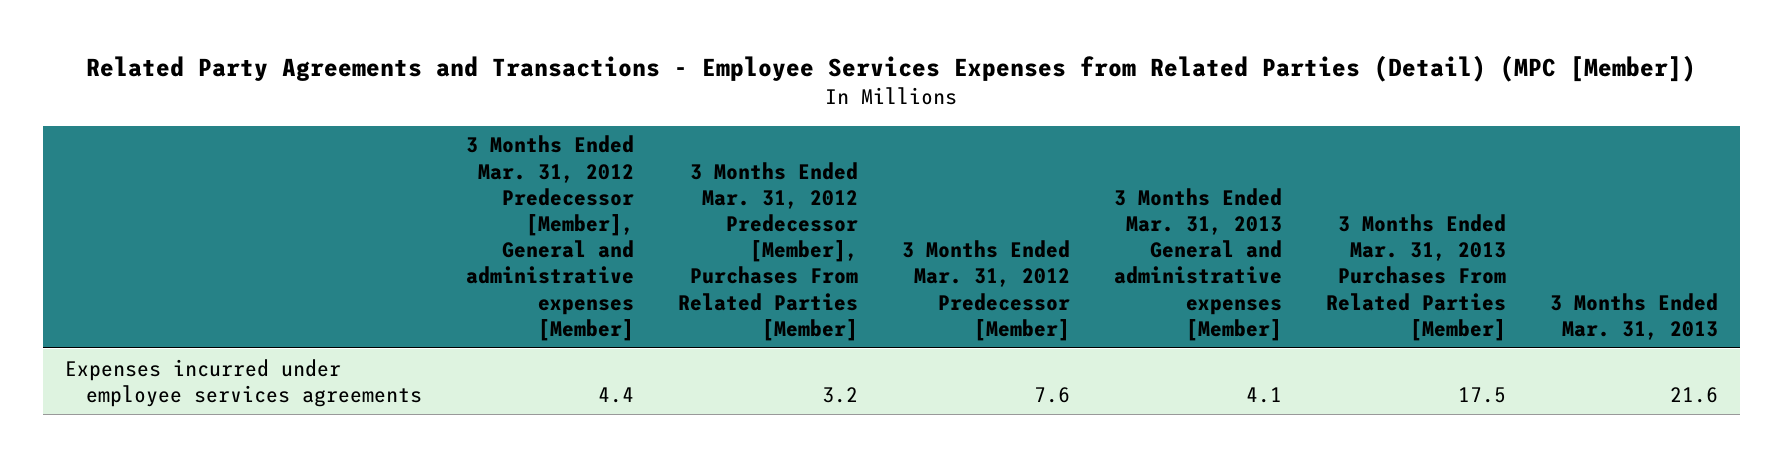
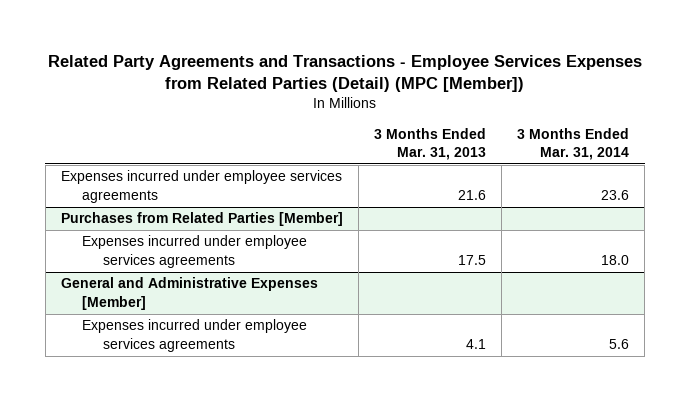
- | 3 Months Ended Mar. 31, 2012 Predecessor [Member], General and administrative expenses [Member] | 3 Months Ended Mar. 31, 2012 Predecessor [Member], Purchases From Related Parties [Member] | 3 Months Ended Mar. 31, 2012 Predecessor [Member] | 3 Months Ended Mar. 31, 2013 General and administrative expenses [Member] | 3 Months Ended Mar. 31, 2013 Purchases From Related Parties [Member] | 3 Months Ended Mar. 31, 2013
+ | 3 Months Ended Mar. 31, 2013 | 3 Months Ended Mar. 31, 2014
+ Purchases from Related Parties [Member]
+ Expenses incurred under employee services agreements | 17.5 | 18.0
+ General and Administrative Expenses [Member]
+ Expenses incurred under employee services agreements | 4.1 | 5.6

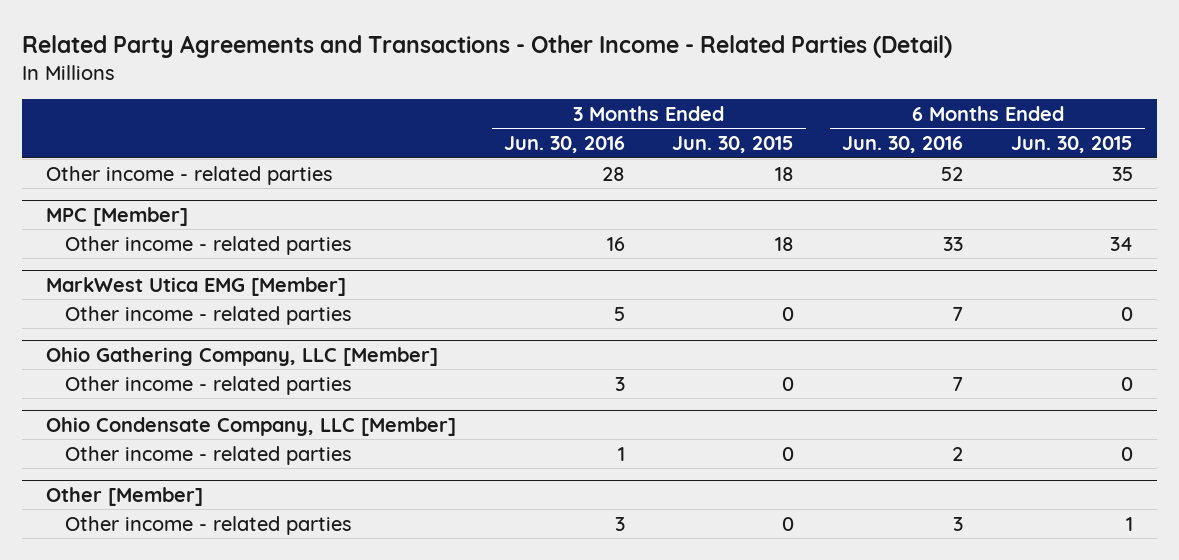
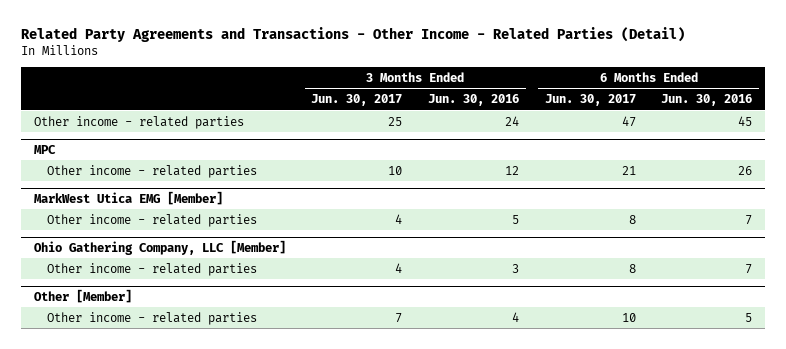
- | 3 Months Ended Jun. 30, 2016 | 3 Months Ended Jun. 30, 2015 | 6 Months Ended Jun. 30, 2016 | 6 Months Ended Jun. 30, 2015
+ | 3 Months Ended Jun. 30, 2017 | 3 Months Ended Jun. 30, 2016 | 6 Months Ended Jun. 30, 2017 | 6 Months Ended Jun. 30, 2016
- Other income - related parties | 28 | 18 | 52 | 35
- MPC [Member]
- Other income - related parties | 16 | 18 | 33 | 34
+ Other income - related parties | 25 | 24 | 47 | 45
+ MPC
+ Other income - related parties | 10 | 12 | 21 | 26
- Ohio Condensate Company, LLC [Member]
- Other income - related parties | 1 | 0 | 2 | 0
@ Other [Member]
- Other income - related parties | 3 | 0 | 3 | 1
+ Other income - related parties | 7 | 4 | 10 | 5

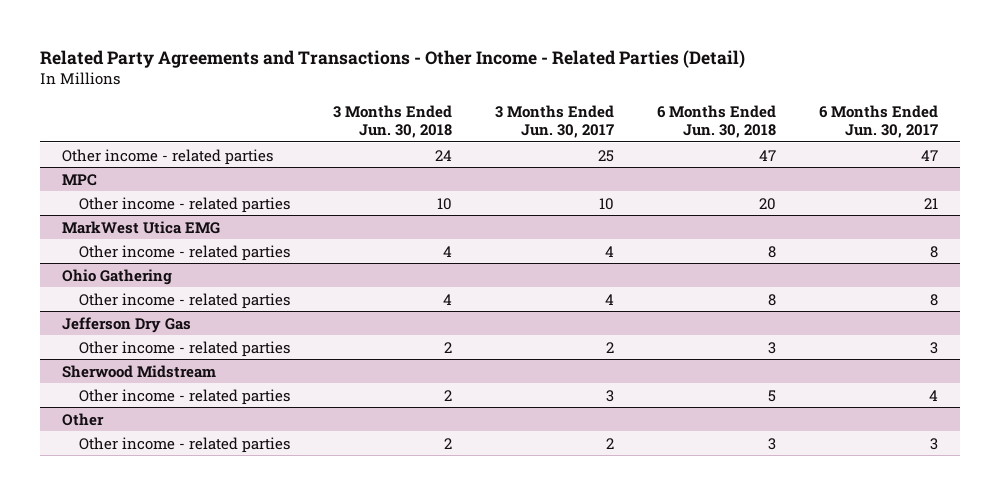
- | 3 Months Ended Jun. 30, 2017 | 3 Months Ended Jun. 30, 2016 | 6 Months Ended Jun. 30, 2017 | 6 Months Ended Jun. 30, 2016
+ | 3 Months Ended Jun. 30, 2018 | 3 Months Ended Jun. 30, 2017 | 6 Months Ended Jun. 30, 2018 | 6 Months Ended Jun. 30, 2017
- MarkWest Utica EMG [Member]
+ MarkWest Utica EMG
- Ohio Gathering Company, LLC [Member]
+ Ohio Gathering
- Other [Member]
- Other income - related parties | 7 | 4 | 10 | 5
+ Jefferson Dry Gas
+ Other income - related parties | 2 | 2 | 3 | 3
+ Sherwood Midstream
+ Other income - related parties | 2 | 3 | 5 | 4
+ Other
+ Other income - related parties | 2 | 2 | 3 | 3

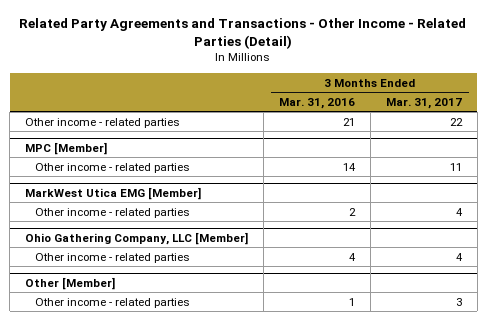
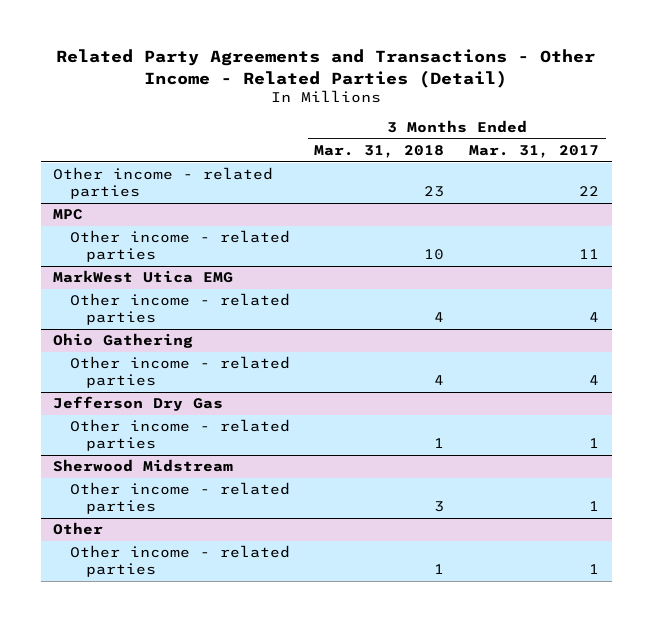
- | 3 Months Ended Mar. 31, 2016 | 3 Months Ended Mar. 31, 2017
+ | 3 Months Ended Mar. 31, 2018 | 3 Months Ended Mar. 31, 2017
- MPC [Member]
+ MPC
- MarkWest Utica EMG [Member]
+ MarkWest Utica EMG
- Ohio Gathering Company, LLC [Member]
+ Ohio Gathering
- Other [Member]
- Other income - related parties | 1 | 3
+ Jefferson Dry Gas
+ Other income - related parties | 1 | 1
+ Sherwood Midstream
+ Other income - related parties | 3 | 1
+ Other
+ Other income - related parties | 1 | 1

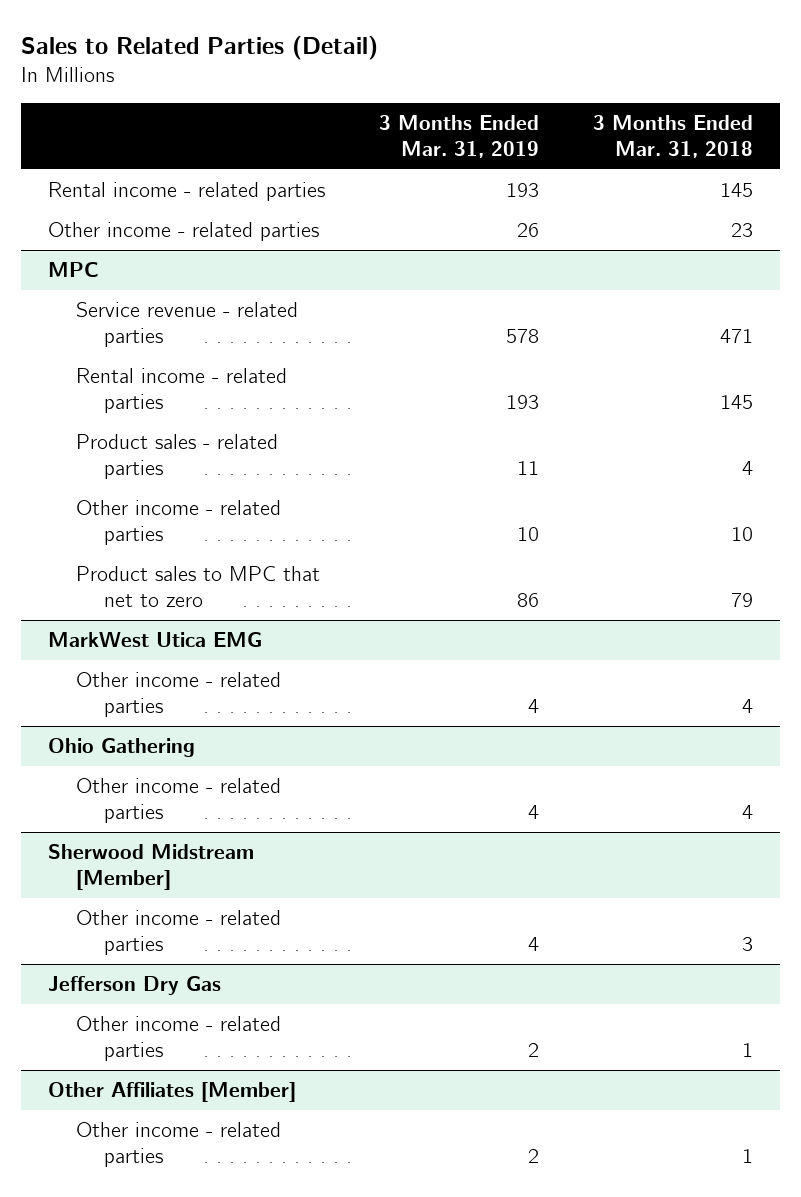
- Related Party Agreements and Transactions - Other Income - Related Parties (Detail)
+ Sales to Related Parties (Detail)
- | 3 Months Ended Mar. 31, 2018 | 3 Months Ended Mar. 31, 2017
+ | 3 Months Ended Mar. 31, 2019 | 3 Months Ended Mar. 31, 2018
+ Rental income - related parties | 193 | 145
@ MPC
+ Service revenue - related parties | 578 | 471
+ Rental income - related parties | 193 | 145
+ Product sales - related parties | 11 | 4
+ Product sales to MPC that net to zero | 86 | 79
+ Sherwood Midstream [Member]
+ Other income - related parties | 4 | 3
- Sherwood Midstream
- Other income - related parties | 3 | 1
- Other
+ Other Affiliates [Member]

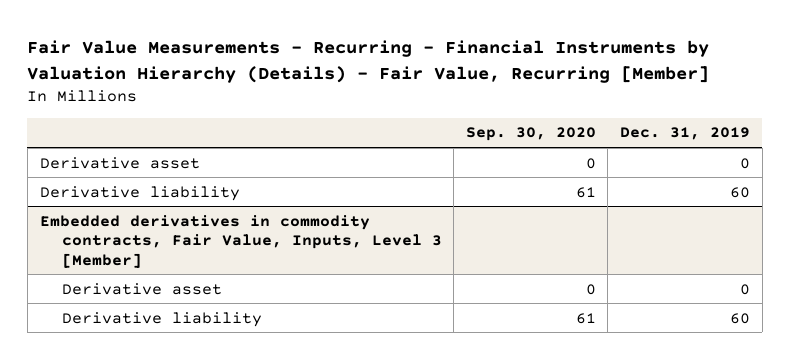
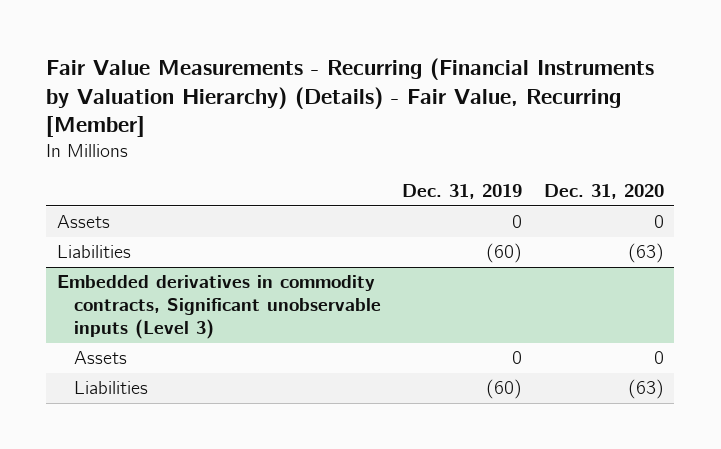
- Fair Value Measurements - Recurring - Financial Instruments by Valuation Hierarchy (Details) - Fair Value, Recurring [Member]
+ Fair Value Measurements - Recurring (Financial Instruments by Valuation Hierarchy) (Details) - Fair Value, Recurring [Member]
- | Sep. 30, 2020 | Dec. 31, 2019
+ | Dec. 31, 2019 | Dec. 31, 2020
- Derivative asset | 0 | 0
- Derivative liability | 61 | 60
- Embedded derivatives in commodity contracts, Fair Value, Inputs, Level 3 [Member]
- Derivative asset | 0 | 0
- Derivative liability | 61 | 60
+ Assets | 0 | 0
+ Liabilities | (60) | (63)
+ Embedded derivatives in commodity contracts, Significant unobservable inputs (Level 3)
+ Assets | 0 | 0
+ Liabilities | (60) | (63)

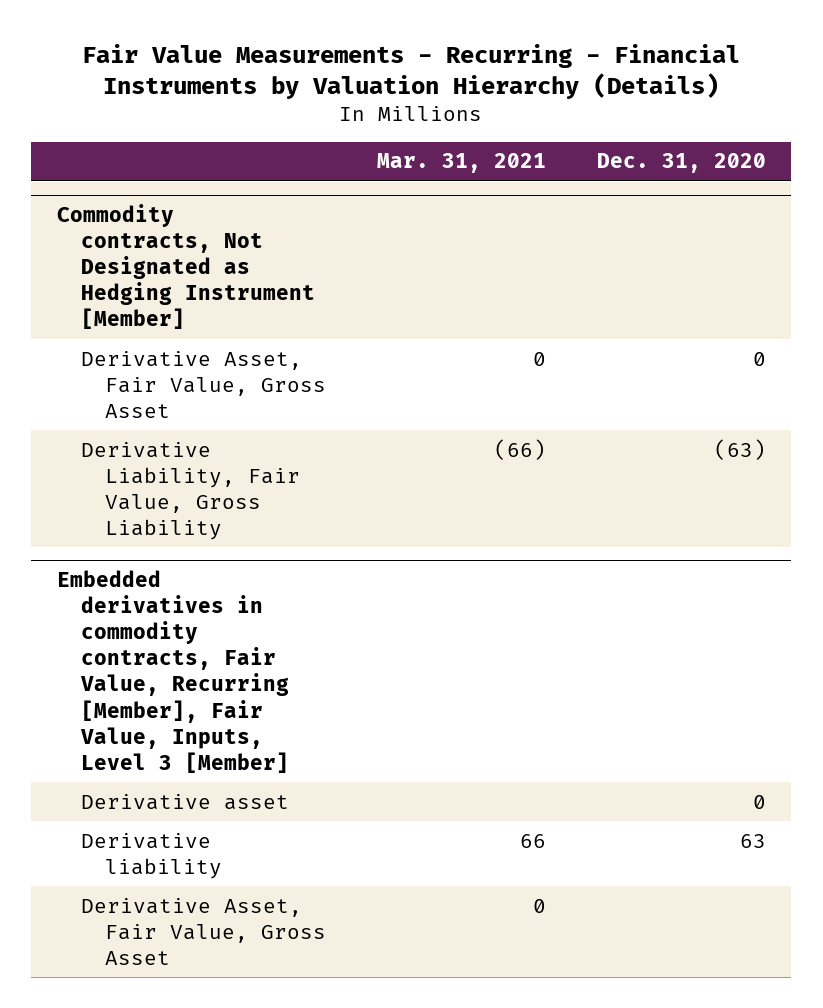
- Fair Value Measurements - Recurring (Financial Instruments by Valuation Hierarchy) (Details) - Fair Value, Recurring [Member]
+ Fair Value Measurements - Recurring - Financial Instruments by Valuation Hierarchy (Details)
- | Dec. 31, 2019 | Dec. 31, 2020
+ | Mar. 31, 2021 | Dec. 31, 2020
- Assets | 0 | 0
- Liabilities | (60) | (63)
- Embedded derivatives in commodity contracts, Significant unobservable inputs (Level 3)
- Assets | 0 | 0
- Liabilities | (60) | (63)
+ Commodity contracts, Not Designated as Hedging Instrument [Member]
+ Derivative Asset, Fair Value, Gross Asset | 0 | 0
+ Derivative Liability, Fair Value, Gross Liability | (66) | (63)
+ Embedded derivatives in commodity contracts, Fair Value, Recurring [Member], Fair Value, Inputs, Level 3 [Member]
+ Derivative asset | | 0
+ Derivative liability | 66 | 63
+ Derivative Asset, Fair Value, Gross Asset | 0 |

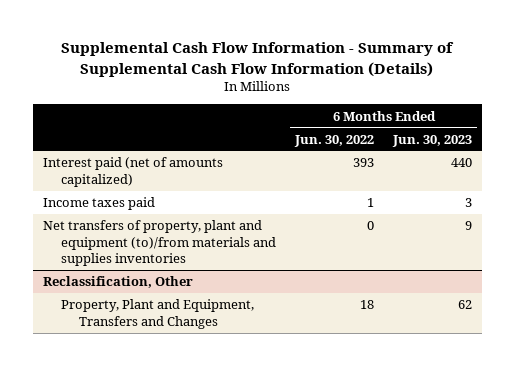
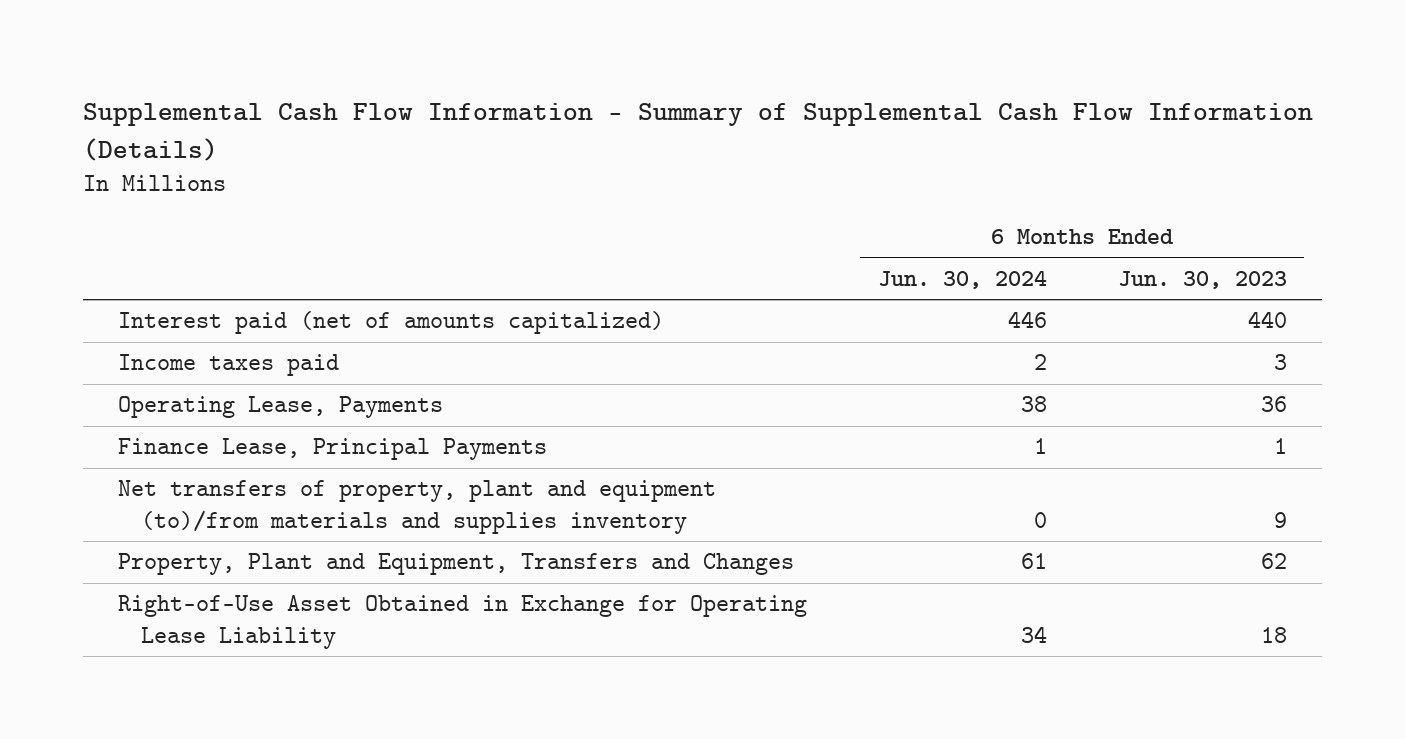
- | 6 Months Ended Jun. 30, 2022 | 6 Months Ended Jun. 30, 2023
+ | 6 Months Ended Jun. 30, 2024 | 6 Months Ended Jun. 30, 2023
- Net transfers of property, plant and equipment (to)/from materials and supplies inventories | 0 | 9
- Reclassification, Other
+ Operating Lease, Payments | 38 | 36
+ Finance Lease, Principal Payments | 1 | 1
+ Net transfers of property, plant and equipment (to)/from materials and supplies inventory | 0 | 9
+ Right-of-Use Asset Obtained in Exchange for Operating Lease Liability | 34 | 18

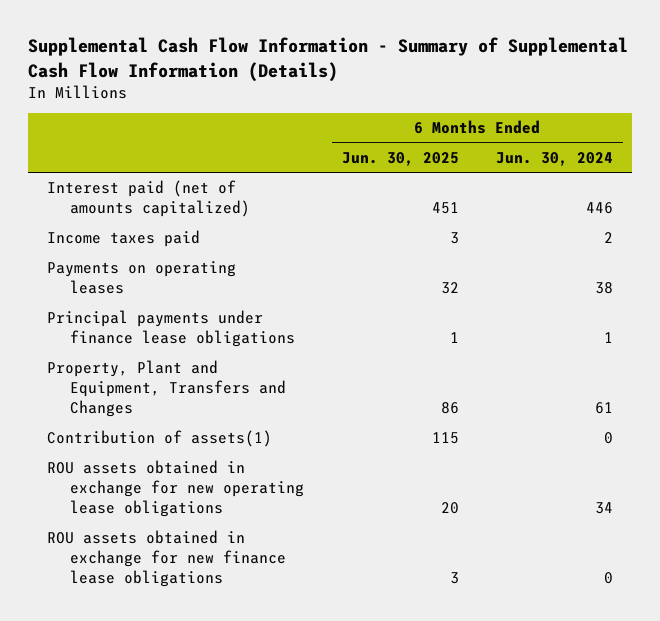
- | 6 Months Ended Jun. 30, 2024 | 6 Months Ended Jun. 30, 2023
+ | 6 Months Ended Jun. 30, 2025 | 6 Months Ended Jun. 30, 2024
- Operating Lease, Payments | 38 | 36
- Finance Lease, Principal Payments | 1 | 1
- Net transfers of property, plant and equipment (to)/from materials and supplies inventory | 0 | 9
+ Payments on operating leases | 32 | 38
+ Principal payments under finance lease obligations | 1 | 1
- Right-of-Use Asset Obtained in Exchange for Operating Lease Liability | 34 | 18
+ Contribution of assets(1) | 115 | 0
+ ROU assets obtained in exchange for new operating lease obligations | 20 | 34
+ ROU assets obtained in exchange for new finance lease obligations | 3 | 0

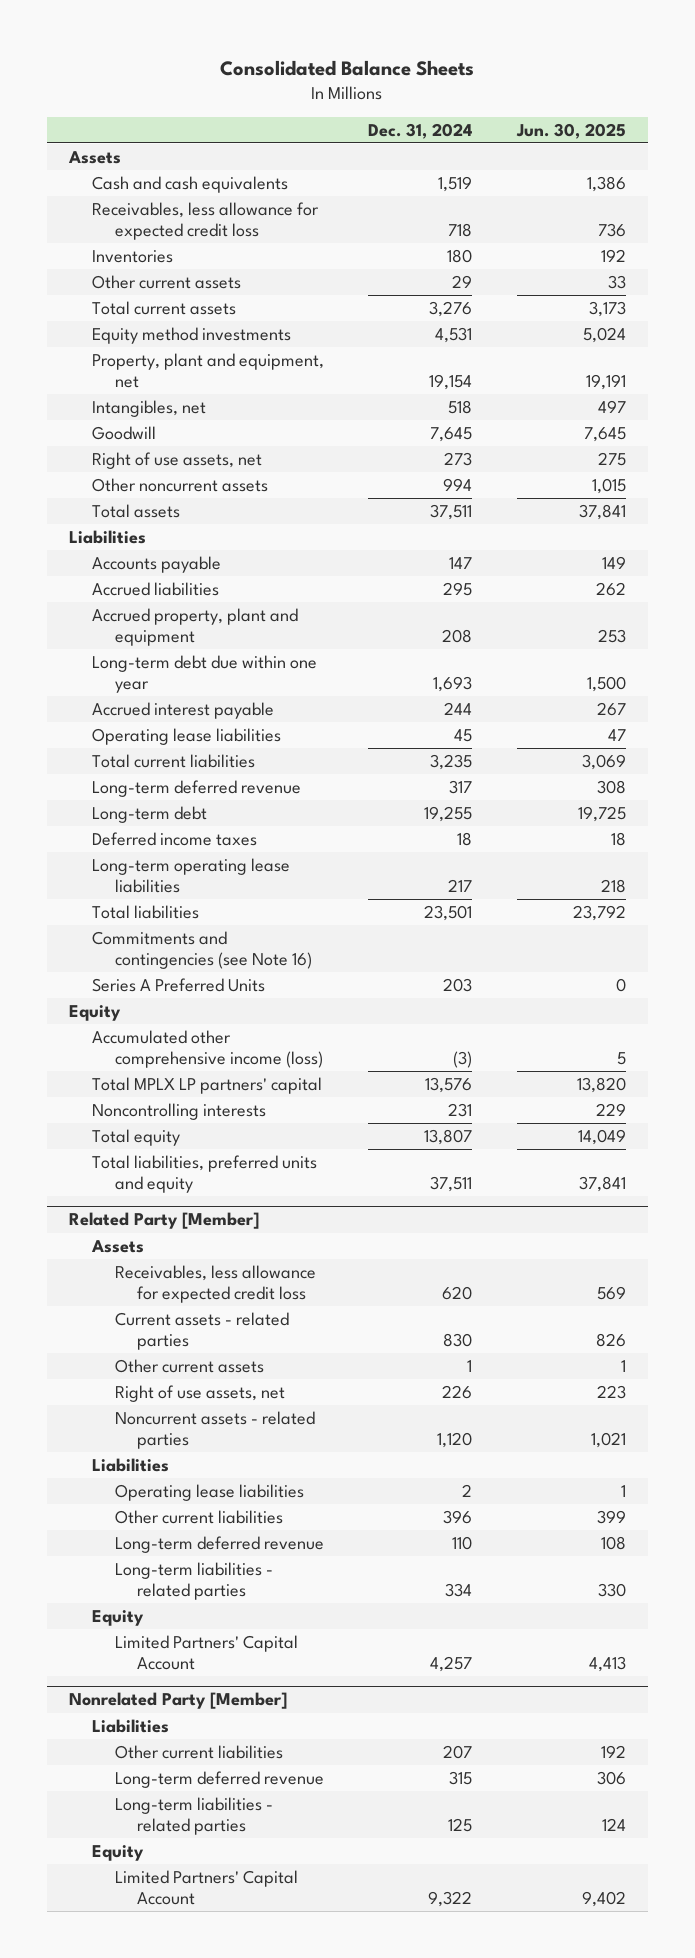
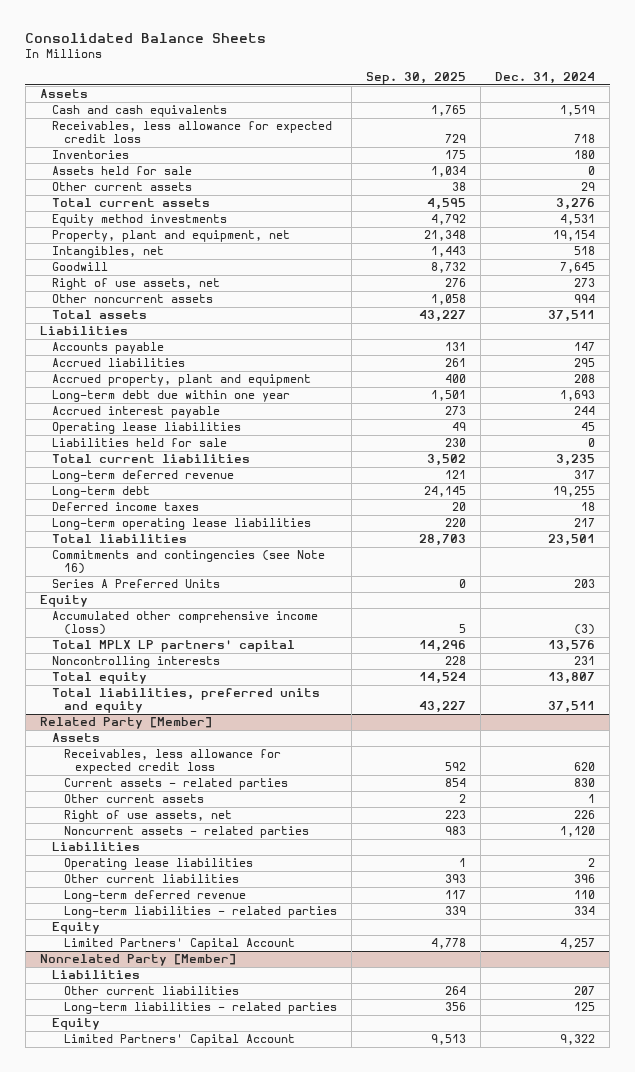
- | Dec. 31, 2024 | Jun. 30, 2025
+ | Sep. 30, 2025 | Dec. 31, 2024
+ Assets held for sale | 1,034 | 0
+ Liabilities held for sale | 230 | 0
@ Nonrelated Party [Member]
- Long-term deferred revenue | 315 | 306

